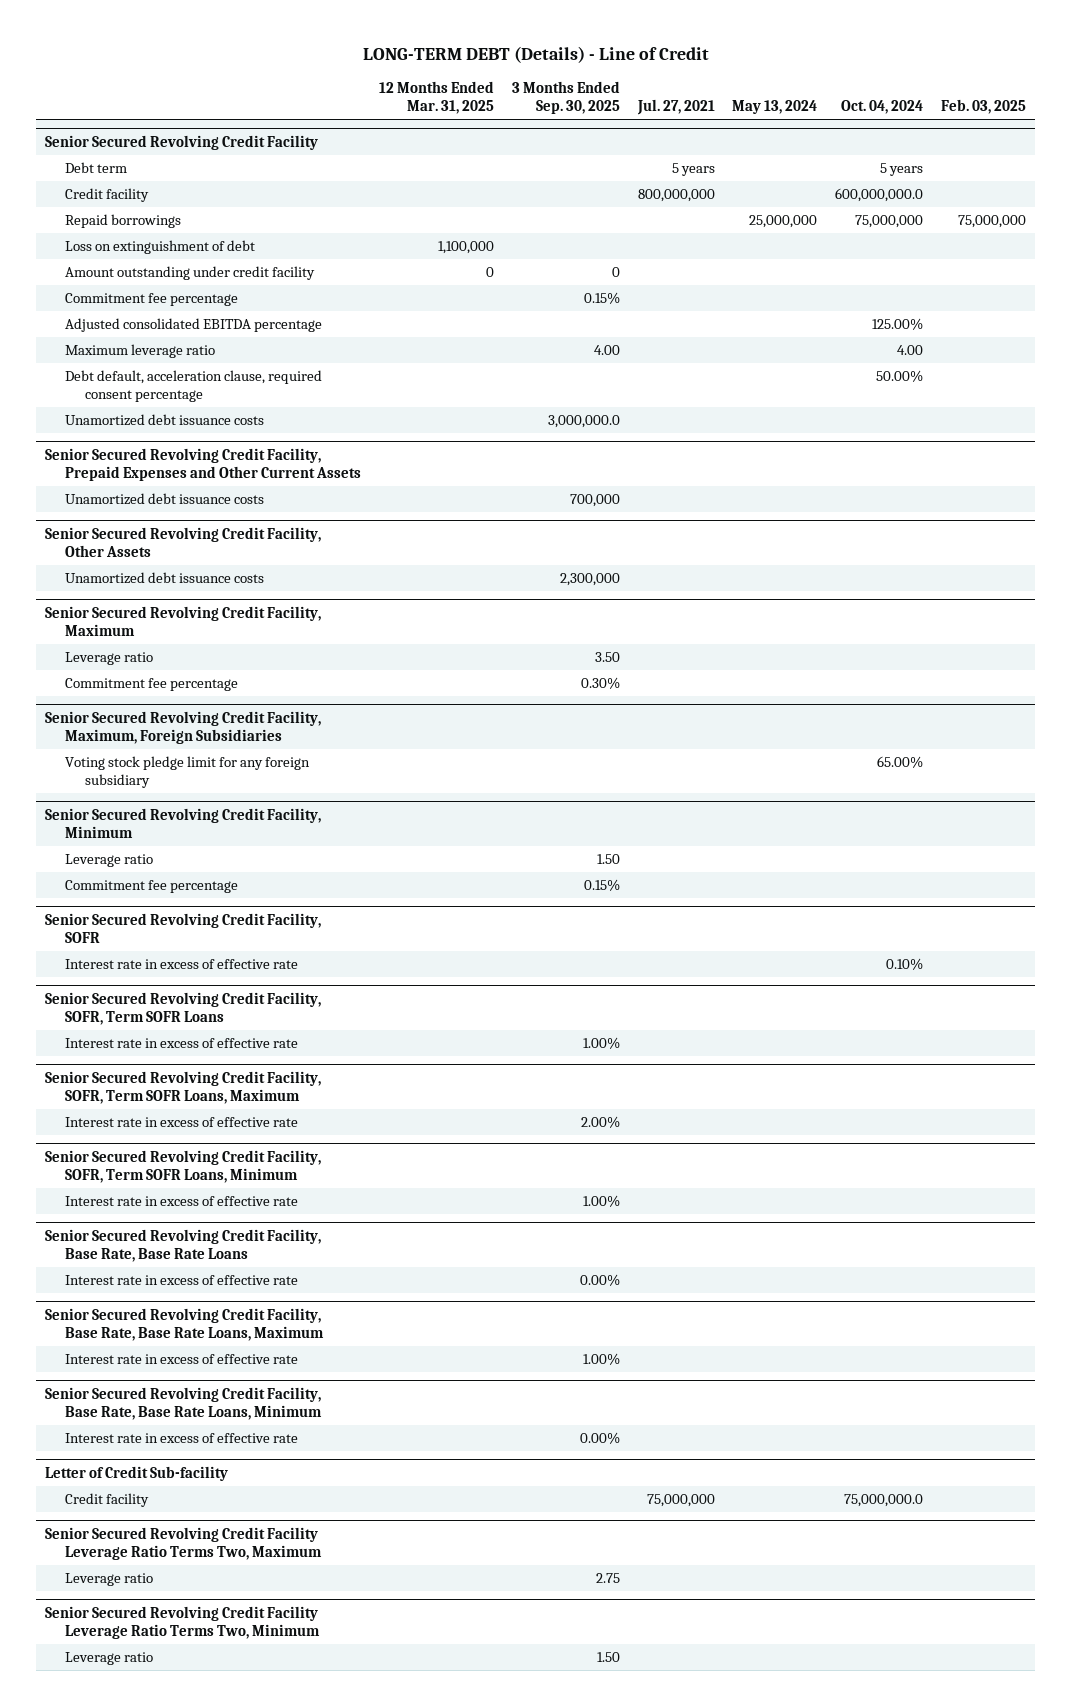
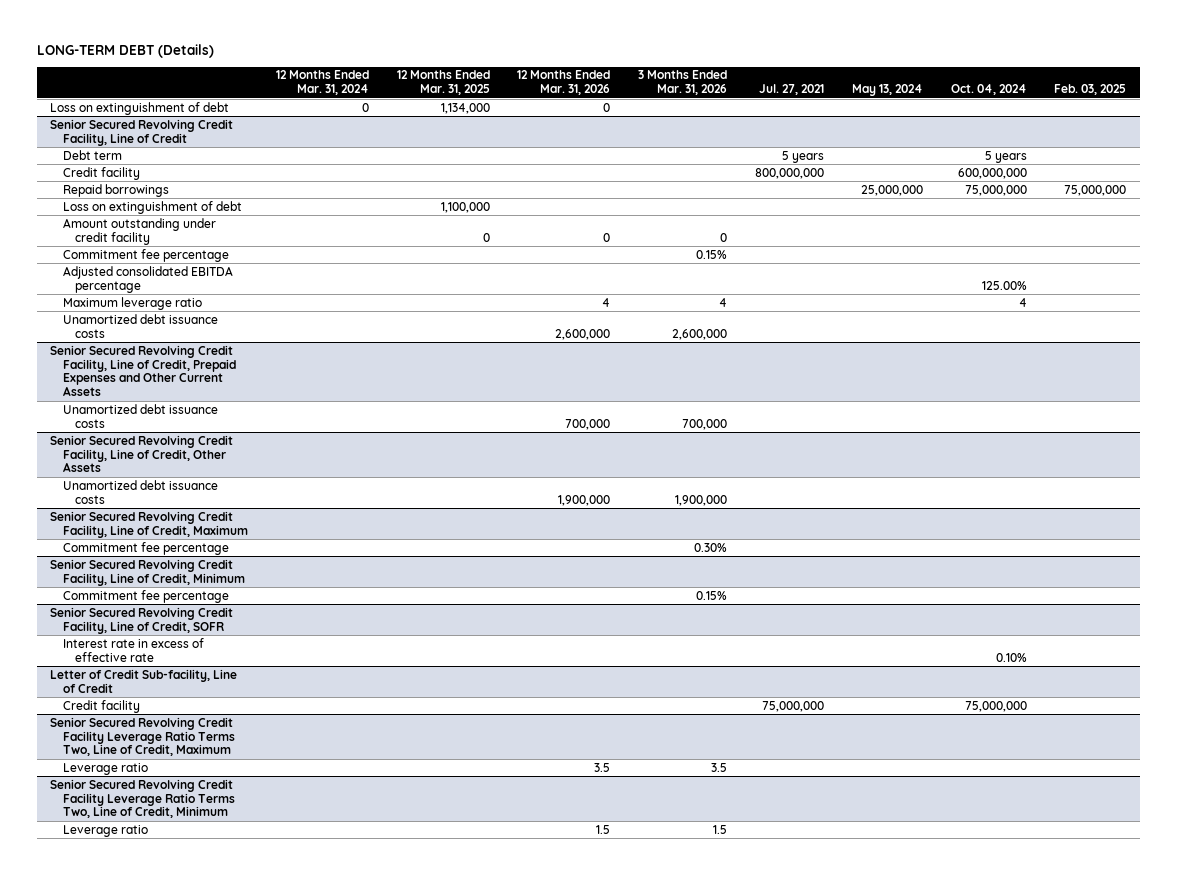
- LONG-TERM DEBT (Details) - Line of Credit
+ LONG-TERM DEBT (Details)
- | 12 Months Ended Mar. 31, 2025 | 3 Months Ended Sep. 30, 2025 | Jul. 27, 2021 | May 13, 2024 | Oct. 04, 2024 | Feb. 03, 2025
+ | 12 Months Ended Mar. 31, 2024 | 12 Months Ended Mar. 31, 2025 | 12 Months Ended Mar. 31, 2026 | 3 Months Ended Mar. 31, 2026 | Jul. 27, 2021 | May 13, 2024 | Oct. 04, 2024 | Feb. 03, 2025
- Senior Secured Revolving Credit Facility
+ Loss on extinguishment of debt | 0 | 1,134,000 | 0 | | | | |
+ Senior Secured Revolving Credit Facility, Line of Credit
- Credit facility | | | 800,000,000 | | 600,000,000.0 |
+ Credit facility | | | | | 800,000,000 | | 600,000,000 |
- Maximum leverage ratio | | 4.00 | | | 4.00 |
- Debt default, acceleration clause, required consent percentage | | | | | 50.00% |
+ Maximum leverage ratio | | | 4 | 4 | | | 4 |
- Senior Secured Revolving Credit Facility, Prepaid Expenses and Other Current Assets
+ Senior Secured Revolving Credit Facility, Line of Credit, Prepaid Expenses and Other Current Assets
- Senior Secured Revolving Credit Facility, Other Assets
+ Senior Secured Revolving Credit Facility, Line of Credit, Other Assets
- Senior Secured Revolving Credit Facility, Maximum
- Leverage ratio | | 3.50 | | | |
+ Senior Secured Revolving Credit Facility, Line of Credit, Maximum
- Senior Secured Revolving Credit Facility, Maximum, Foreign Subsidiaries
- Voting stock pledge limit for any foreign subsidiary | | | | | 65.00% |
- Senior Secured Revolving Credit Facility, Minimum
- Leverage ratio | | 1.50 | | | |
+ Senior Secured Revolving Credit Facility, Line of Credit, Minimum
- Senior Secured Revolving Credit Facility, SOFR
+ Senior Secured Revolving Credit Facility, Line of Credit, SOFR
- Senior Secured Revolving Credit Facility, SOFR, Term SOFR Loans
- Interest rate in excess of effective rate | | 1.00% | | | |
- Senior Secured Revolving Credit Facility, SOFR, Term SOFR Loans, Maximum
- Interest rate in excess of effective rate | | 2.00% | | | |
- Senior Secured Revolving Credit Facility, SOFR, Term SOFR Loans, Minimum
- Interest rate in excess of effective rate | | 1.00% | | | |
- Senior Secured Revolving Credit Facility, Base Rate, Base Rate Loans
- Interest rate in excess of effective rate | | 0.00% | | | |
- Senior Secured Revolving Credit Facility, Base Rate, Base Rate Loans, Maximum
- Interest rate in excess of effective rate | | 1.00% | | | |
- Senior Secured Revolving Credit Facility, Base Rate, Base Rate Loans, Minimum
- Interest rate in excess of effective rate | | 0.00% | | | |
- Letter of Credit Sub-facility
- Credit facility | | | 75,000,000 | | 75,000,000.0 |
- Senior Secured Revolving Credit Facility Leverage Ratio Terms Two, Maximum
+ Letter of Credit Sub-facility, Line of Credit
+ Credit facility | | | | | 75,000,000 | | 75,000,000 |
+ Senior Secured Revolving Credit Facility Leverage Ratio Terms Two, Line of Credit, Maximum
- Senior Secured Revolving Credit Facility Leverage Ratio Terms Two, Minimum
+ Senior Secured Revolving Credit Facility Leverage Ratio Terms Two, Line of Credit, Minimum

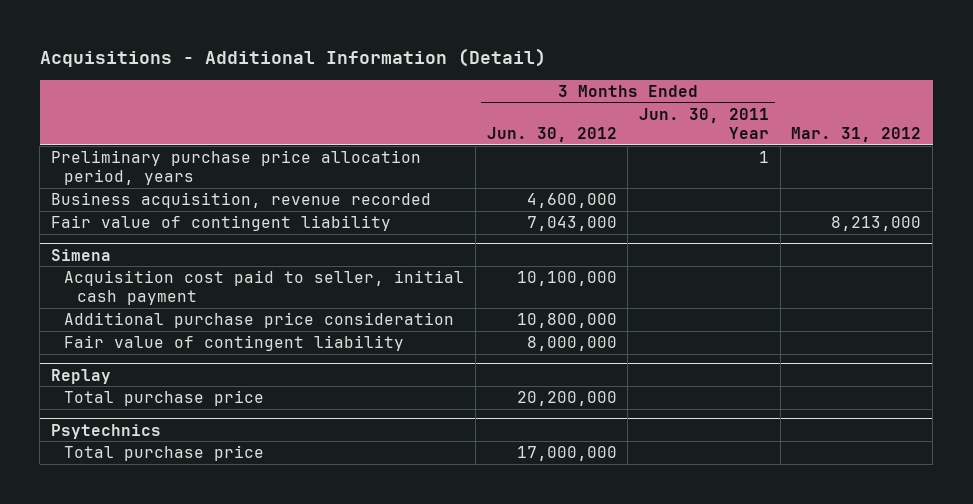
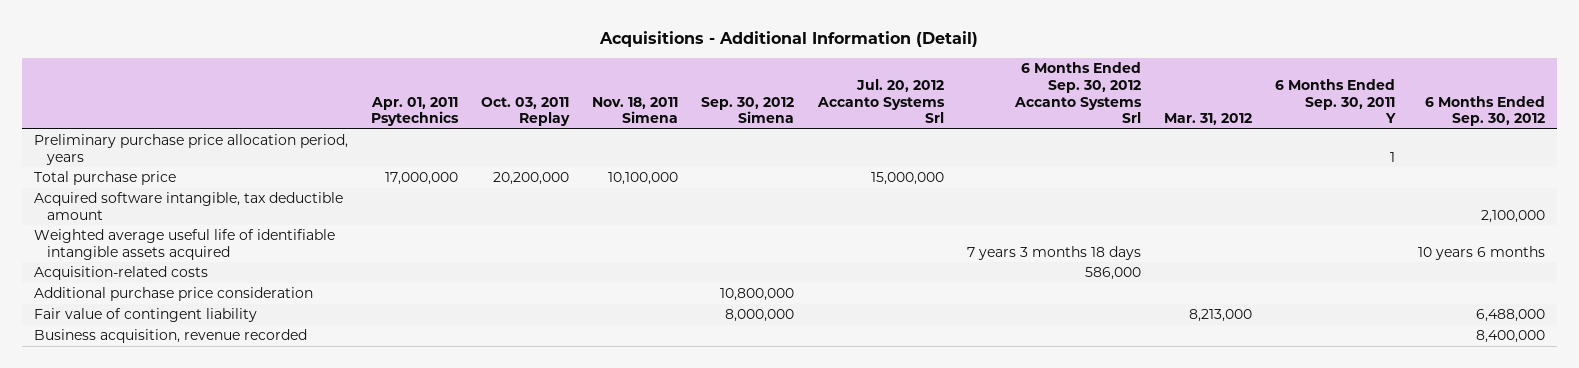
- | 3 Months Ended Jun. 30, 2012 | 3 Months Ended Jun. 30, 2011 Year | Mar. 31, 2012
+ | Apr. 01, 2011 Psytechnics | Oct. 03, 2011 Replay | Nov. 18, 2011 Simena | Sep. 30, 2012 Simena | Jul. 20, 2012 Accanto Systems Srl | 6 Months Ended Sep. 30, 2012 Accanto Systems Srl | Mar. 31, 2012 | 6 Months Ended Sep. 30, 2011 Y | 6 Months Ended Sep. 30, 2012
+ Total purchase price | 17,000,000 | 20,200,000 | 10,100,000 | | 15,000,000 | | | |
+ Acquired software intangible, tax deductible amount | | | | | | | | | 2,100,000
+ Weighted average useful life of identifiable intangible assets acquired | | | | | | 7 years 3 months 18 days | | | 10 years 6 months
+ Acquisition-related costs | | | | | | 586,000 | | |
+ Additional purchase price consideration | | | | 10,800,000 | | | | |
- Simena
- Acquisition cost paid to seller, initial cash payment | 10,100,000 | |
- Additional purchase price consideration | 10,800,000 | |
- Fair value of contingent liability | 8,000,000 | |
- Replay
- Total purchase price | 20,200,000 | |
- Psytechnics
- Total purchase price | 17,000,000 | |
moved down: Business acquisition, revenue recorded | | | | | | | | | 8,400,000

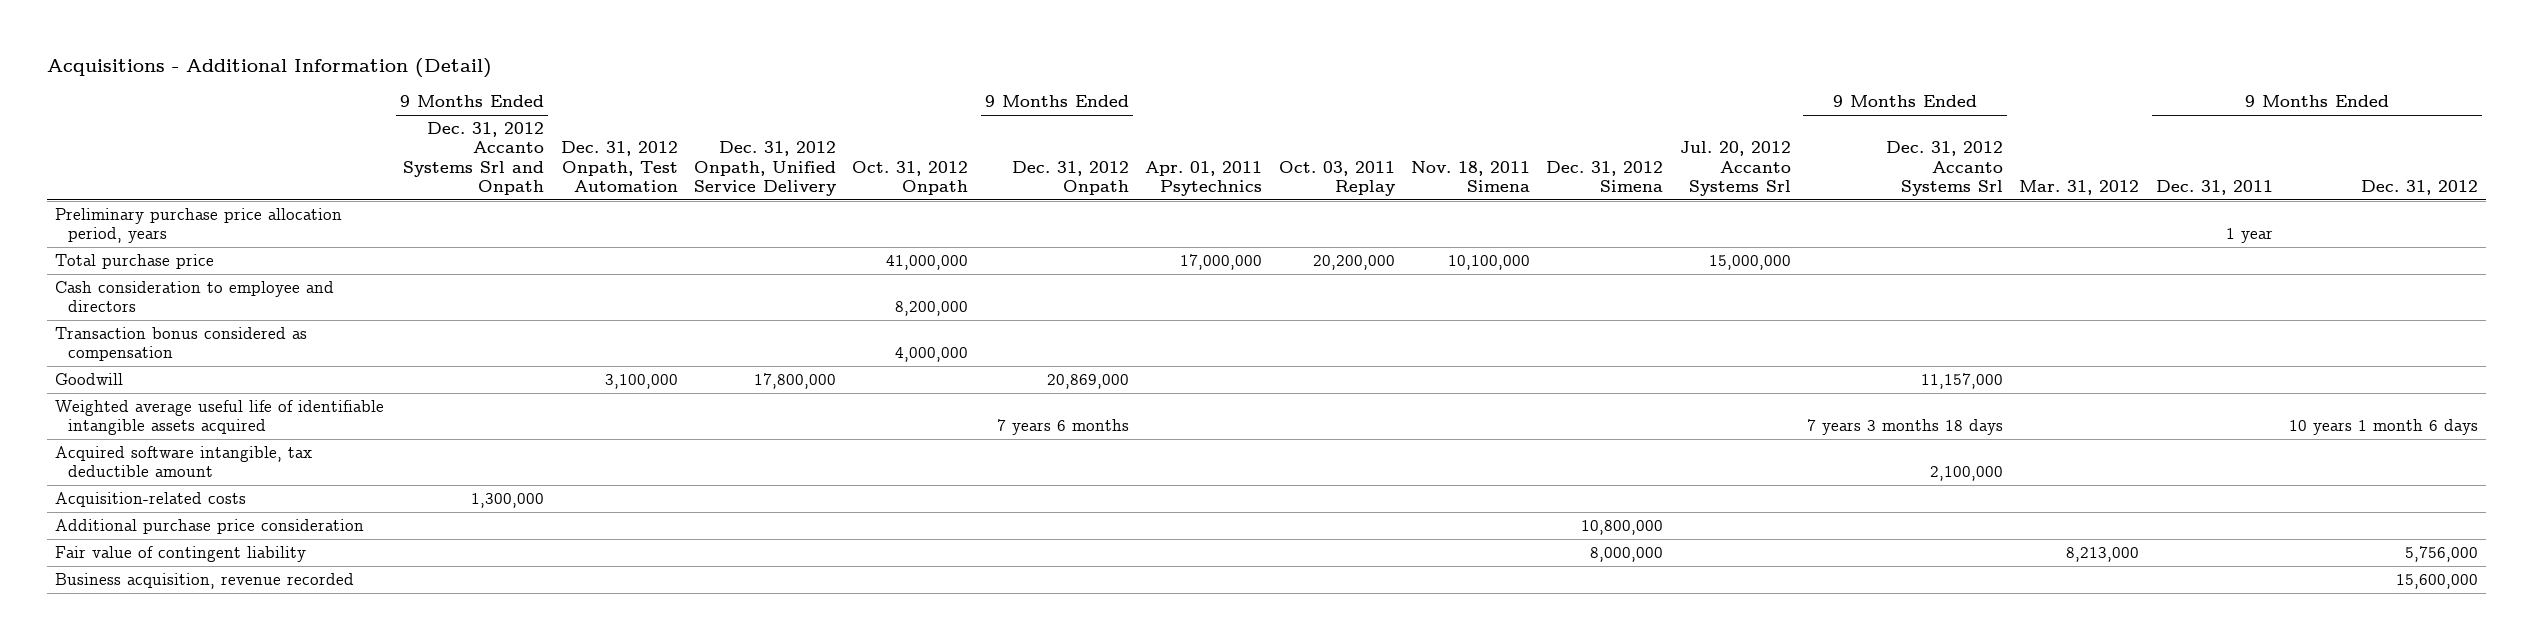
- | Apr. 01, 2011 Psytechnics | Oct. 03, 2011 Replay | Nov. 18, 2011 Simena | Sep. 30, 2012 Simena | Jul. 20, 2012 Accanto Systems Srl | 6 Months Ended Sep. 30, 2012 Accanto Systems Srl | Mar. 31, 2012 | 6 Months Ended Sep. 30, 2011 Y | 6 Months Ended Sep. 30, 2012
+ | 9 Months Ended Dec. 31, 2012 Accanto Systems Srl and Onpath | Dec. 31, 2012 Onpath, Test Automation | Dec. 31, 2012 Onpath, Unified Service Delivery | Oct. 31, 2012 Onpath | 9 Months Ended Dec. 31, 2012 Onpath | Apr. 01, 2011 Psytechnics | Oct. 03, 2011 Replay | Nov. 18, 2011 Simena | Dec. 31, 2012 Simena | Jul. 20, 2012 Accanto Systems Srl | 9 Months Ended Dec. 31, 2012 Accanto Systems Srl | Mar. 31, 2012 | 9 Months Ended Dec. 31, 2011 | 9 Months Ended Dec. 31, 2012
+ Cash consideration to employee and directors | | | | 8,200,000 | | | | | | | | | |
+ Transaction bonus considered as compensation | | | | 4,000,000 | | | | | | | | | |
+ Goodwill | | 3,100,000 | 17,800,000 | | 20,869,000 | | | | | | 11,157,000 | | |
moved down: Acquired software intangible, tax deductible amount | | | | | | | | | | | 2,100,000 | | |

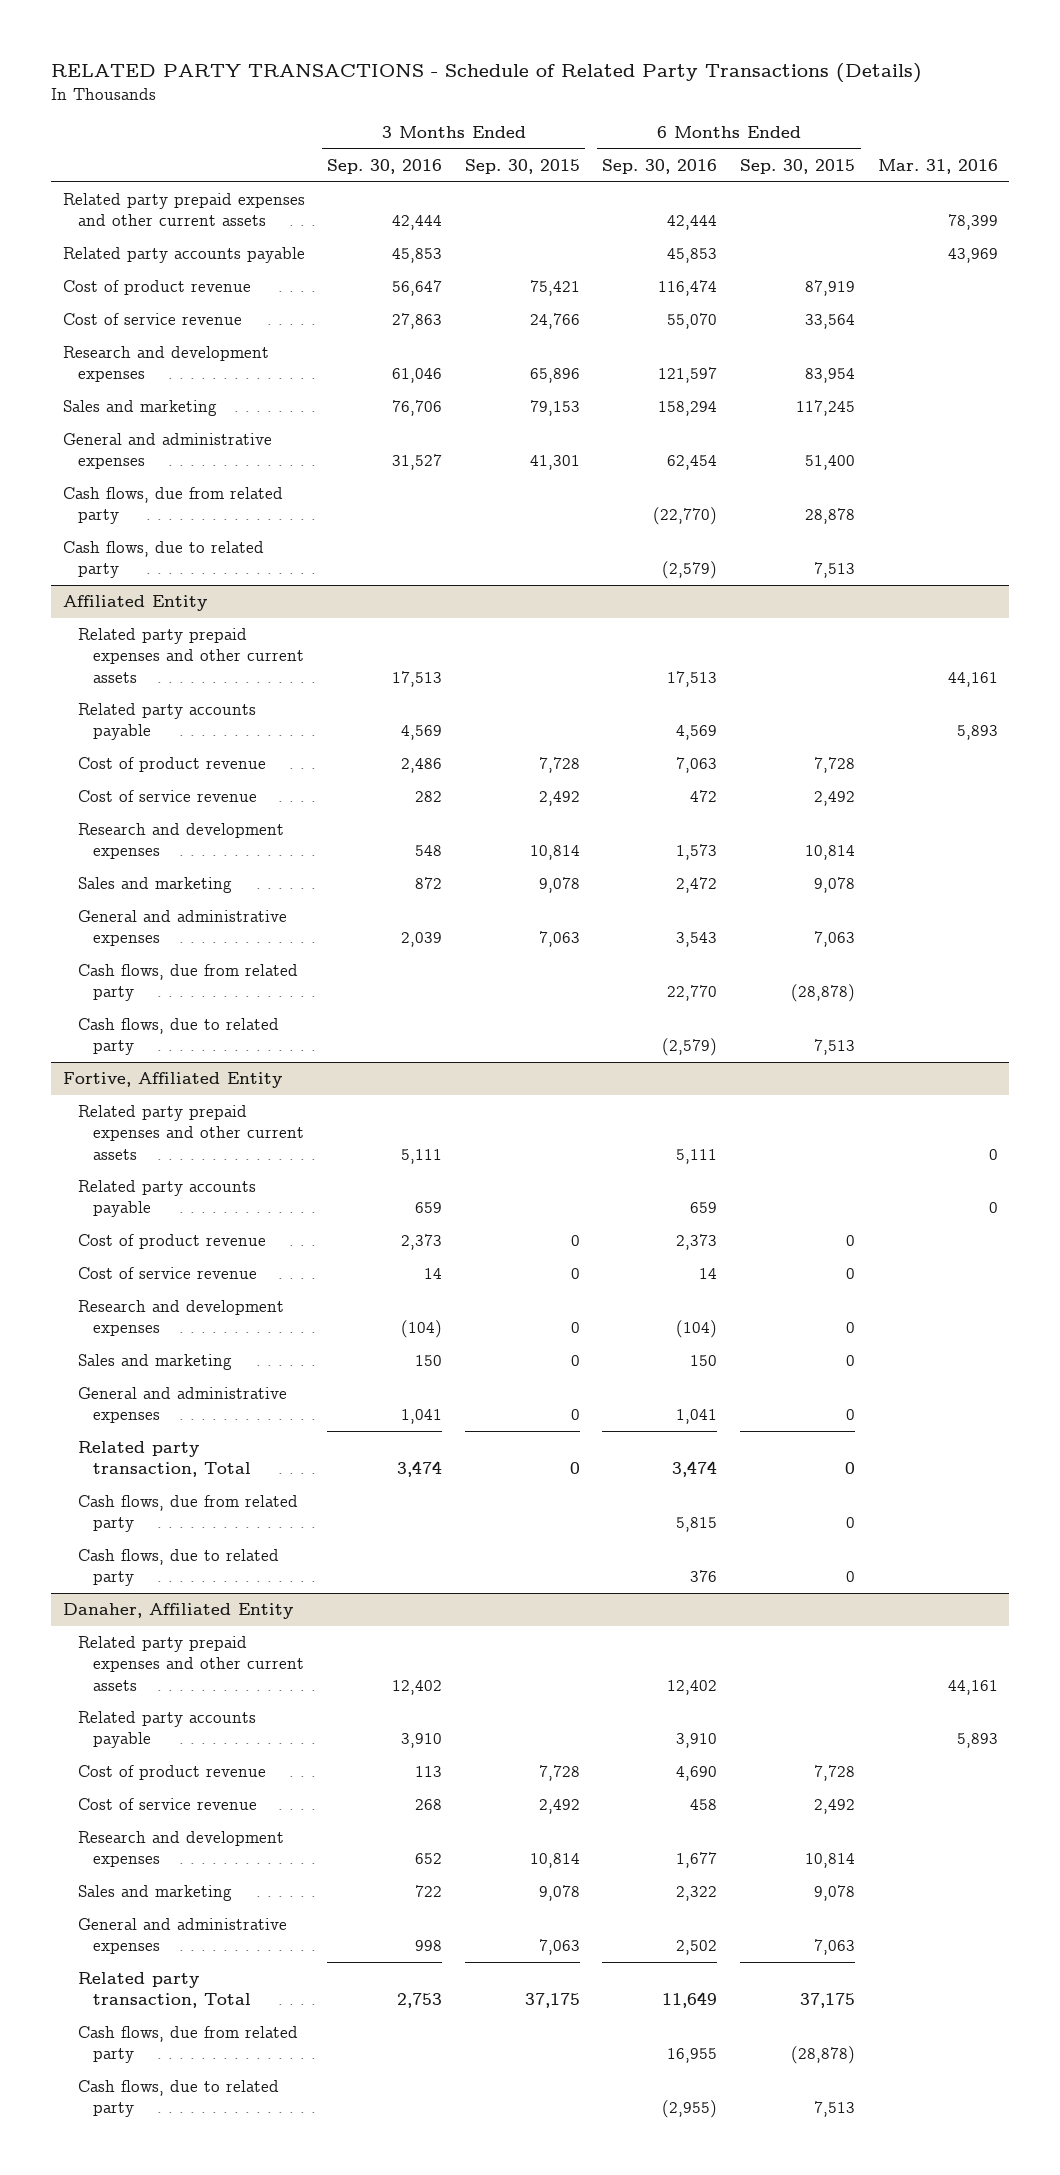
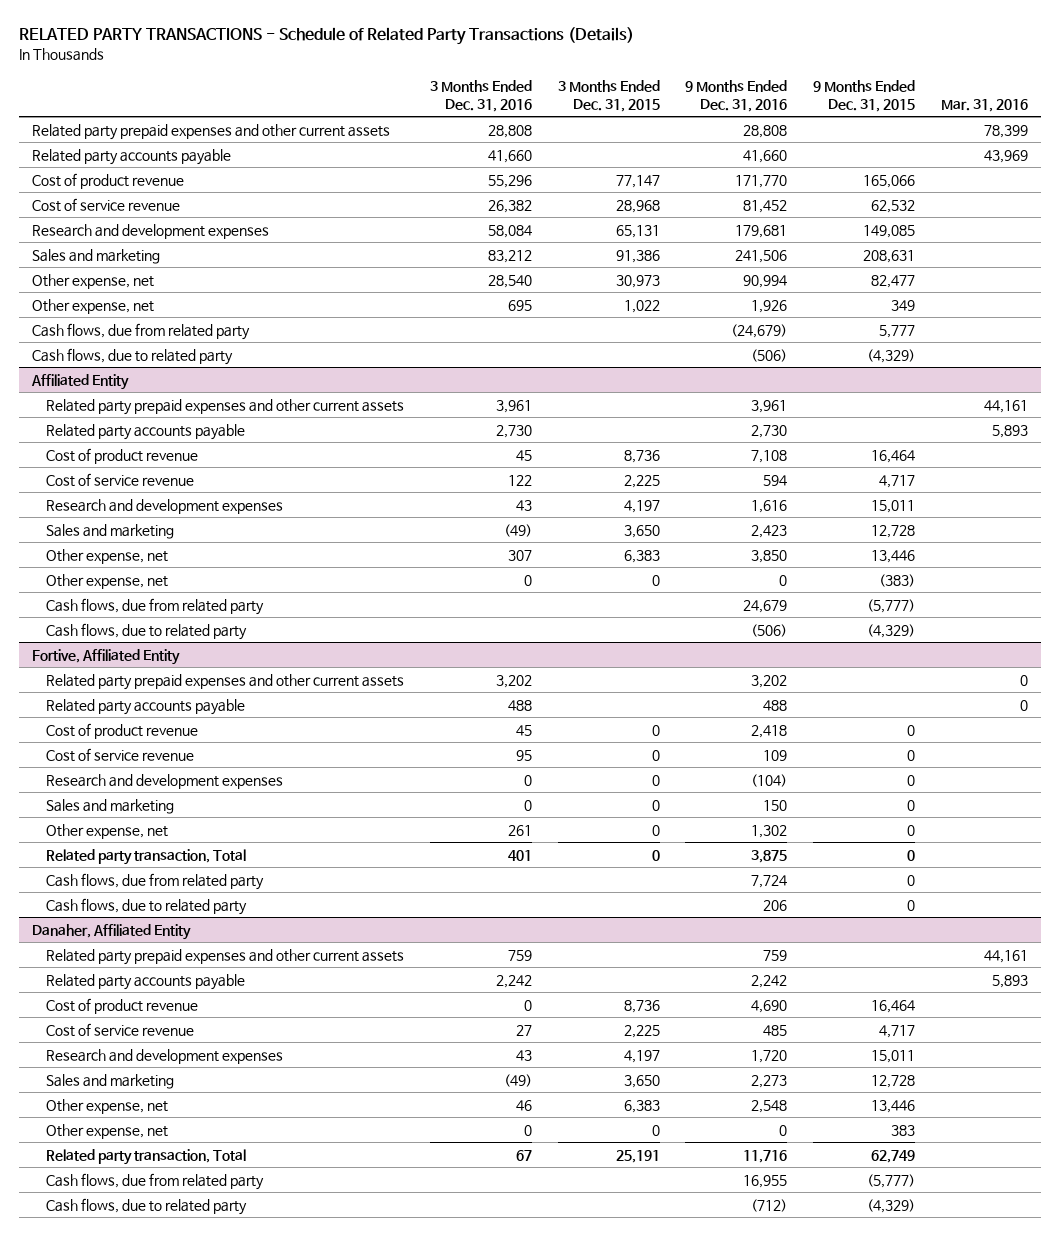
- | 3 Months Ended Sep. 30, 2016 | 3 Months Ended Sep. 30, 2015 | 6 Months Ended Sep. 30, 2016 | 6 Months Ended Sep. 30, 2015 | Mar. 31, 2016
+ | 3 Months Ended Dec. 31, 2016 | 3 Months Ended Dec. 31, 2015 | 9 Months Ended Dec. 31, 2016 | 9 Months Ended Dec. 31, 2015 | Mar. 31, 2016
- General and administrative expenses | 31,527 | 41,301 | 62,454 | 51,400 |
+ Other expense, net | 28,540 | 30,973 | 90,994 | 82,477 |
+ Other expense, net | 695 | 1,022 | 1,926 | 349 |
@ Affiliated Entity
- General and administrative expenses | 2,039 | 7,063 | 3,543 | 7,063 |
+ Other expense, net | 307 | 6,383 | 3,850 | 13,446 |
+ Other expense, net | 0 | 0 | 0 | (383) |
@ Fortive, Affiliated Entity
- General and administrative expenses | 1,041 | 0 | 1,041 | 0 |
+ Other expense, net | 261 | 0 | 1,302 | 0 |
@ Danaher, Affiliated Entity
- General and administrative expenses | 998 | 7,063 | 2,502 | 7,063 |
+ Other expense, net | 46 | 6,383 | 2,548 | 13,446 |
+ Other expense, net | 0 | 0 | 0 | 383 |

